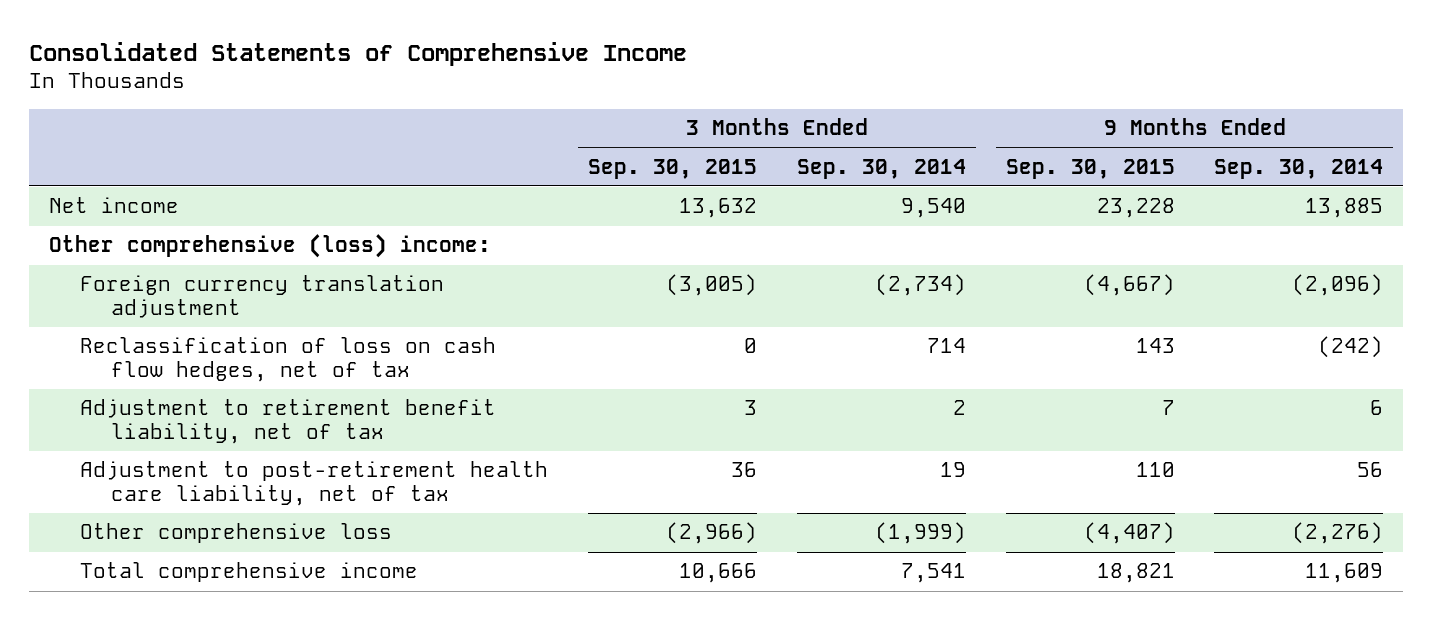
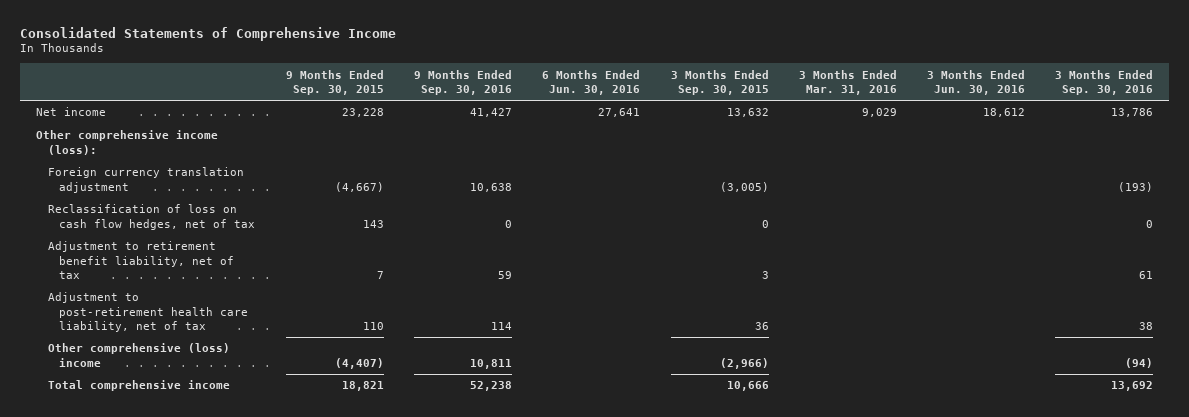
- | 3 Months Ended Sep. 30, 2015 | 3 Months Ended Sep. 30, 2014 | 9 Months Ended Sep. 30, 2015 | 9 Months Ended Sep. 30, 2014
+ | 9 Months Ended Sep. 30, 2015 | 9 Months Ended Sep. 30, 2016 | 6 Months Ended Jun. 30, 2016 | 3 Months Ended Sep. 30, 2015 | 3 Months Ended Mar. 31, 2016 | 3 Months Ended Jun. 30, 2016 | 3 Months Ended Sep. 30, 2016
- Other comprehensive (loss) income:
+ Other comprehensive income (loss):
- Other comprehensive loss | (2,966) | (1,999) | (4,407) | (2,276)
+ Other comprehensive (loss) income | (4,407) | 10,811 | | (2,966) | | | (94)

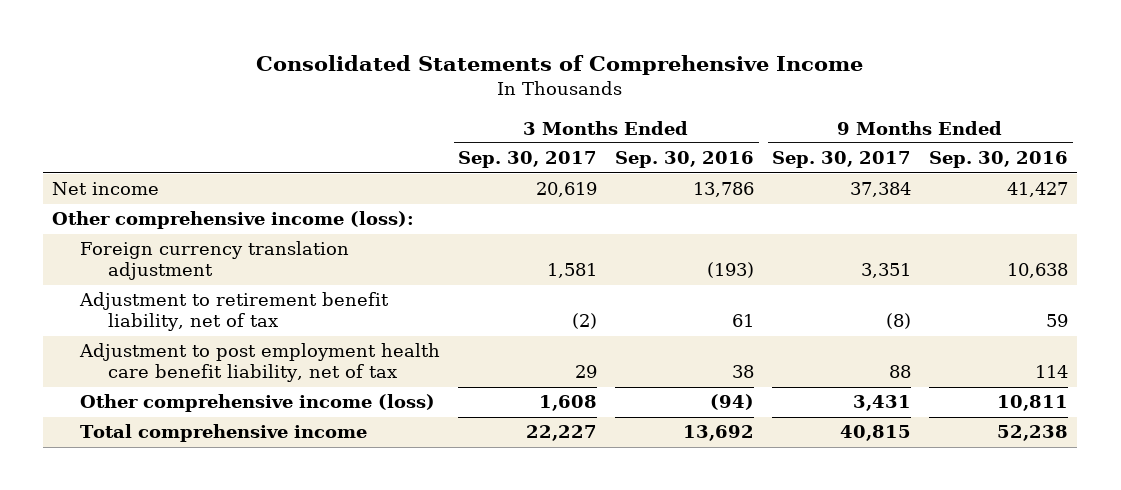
- | 9 Months Ended Sep. 30, 2015 | 9 Months Ended Sep. 30, 2016 | 6 Months Ended Jun. 30, 2016 | 3 Months Ended Sep. 30, 2015 | 3 Months Ended Mar. 31, 2016 | 3 Months Ended Jun. 30, 2016 | 3 Months Ended Sep. 30, 2016
+ | 3 Months Ended Sep. 30, 2017 | 3 Months Ended Sep. 30, 2016 | 9 Months Ended Sep. 30, 2017 | 9 Months Ended Sep. 30, 2016
- Reclassification of loss on cash flow hedges, net of tax | 143 | 0 | | 0 | | | 0
- Adjustment to post-retirement health care liability, net of tax | 110 | 114 | | 36 | | | 38
- Other comprehensive (loss) income | (4,407) | 10,811 | | (2,966) | | | (94)
+ Adjustment to post employment health care benefit liability, net of tax | 29 | 38 | 88 | 114
+ Other comprehensive income (loss) | 1,608 | (94) | 3,431 | 10,811

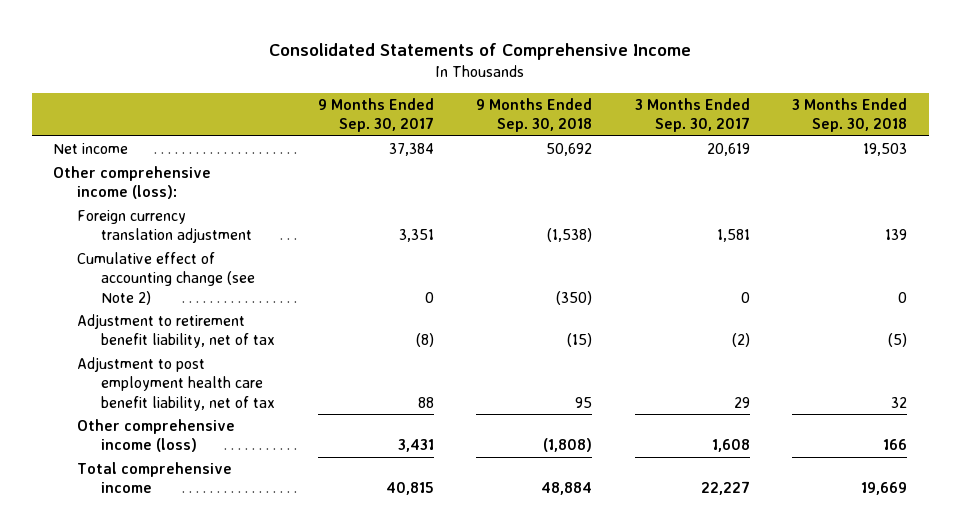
- | 3 Months Ended Sep. 30, 2017 | 3 Months Ended Sep. 30, 2016 | 9 Months Ended Sep. 30, 2017 | 9 Months Ended Sep. 30, 2016
+ | 9 Months Ended Sep. 30, 2017 | 9 Months Ended Sep. 30, 2018 | 3 Months Ended Sep. 30, 2017 | 3 Months Ended Sep. 30, 2018
+ Cumulative effect of accounting change (see Note 2) | 0 | (350) | 0 | 0

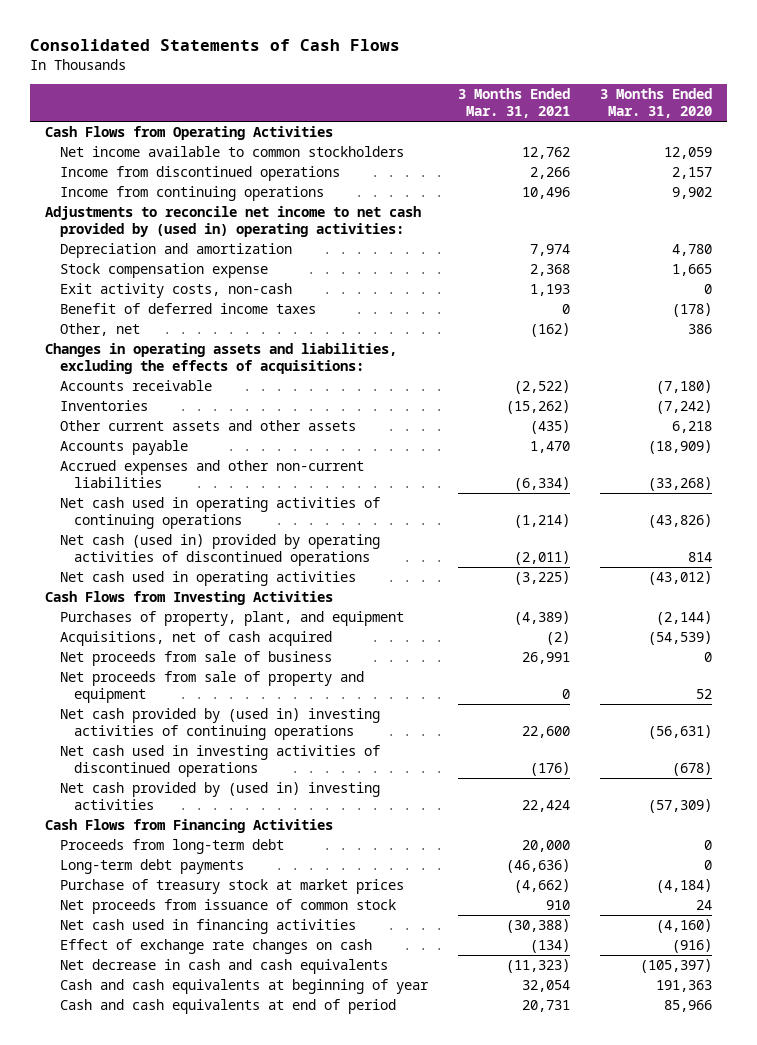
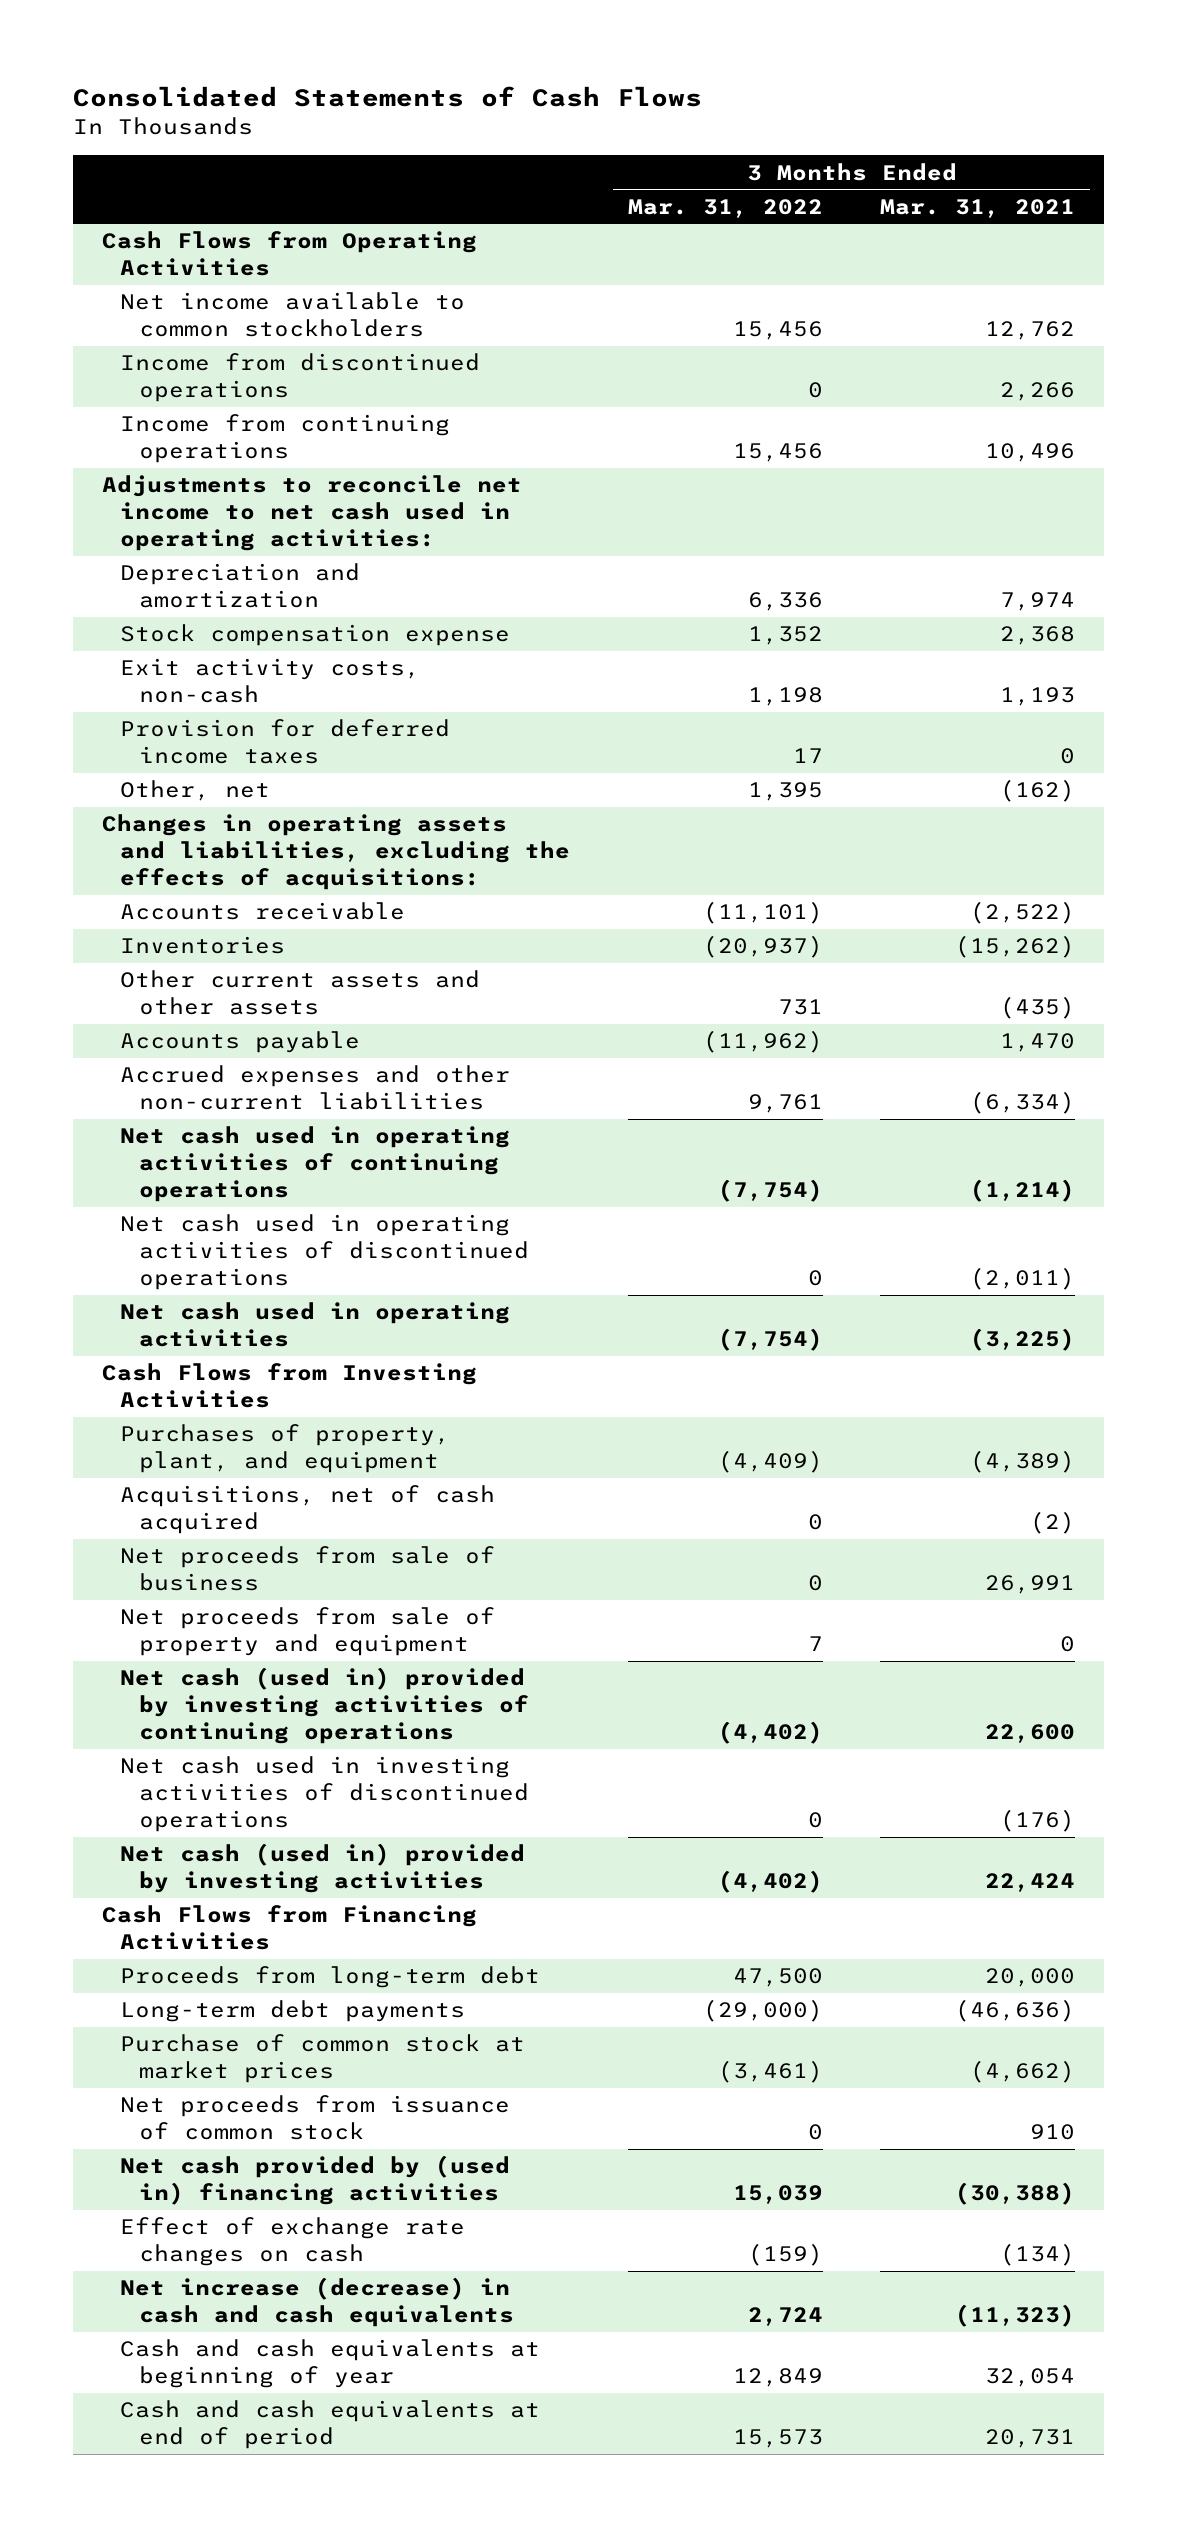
- | 3 Months Ended Mar. 31, 2021 | 3 Months Ended Mar. 31, 2020
+ | 3 Months Ended Mar. 31, 2022 | 3 Months Ended Mar. 31, 2021
- Adjustments to reconcile net income to net cash provided by (used in) operating activities:
+ Adjustments to reconcile net income to net cash used in operating activities:
- Benefit of deferred income taxes | 0 | (178)
+ Provision for deferred income taxes | 17 | 0
- Net cash (used in) provided by operating activities of discontinued operations | (2,011) | 814
+ Net cash used in operating activities of discontinued operations | 0 | (2,011)
- Net cash provided by (used in) investing activities of continuing operations | 22,600 | (56,631)
+ Net cash (used in) provided by investing activities of continuing operations | (4,402) | 22,600
- Net cash provided by (used in) investing activities | 22,424 | (57,309)
+ Net cash (used in) provided by investing activities | (4,402) | 22,424
- Purchase of treasury stock at market prices | (4,662) | (4,184)
+ Purchase of common stock at market prices | (3,461) | (4,662)
- Net cash used in financing activities | (30,388) | (4,160)
+ Net cash provided by (used in) financing activities | 15,039 | (30,388)
- Net decrease in cash and cash equivalents | (11,323) | (105,397)
+ Net increase (decrease) in cash and cash equivalents | 2,724 | (11,323)

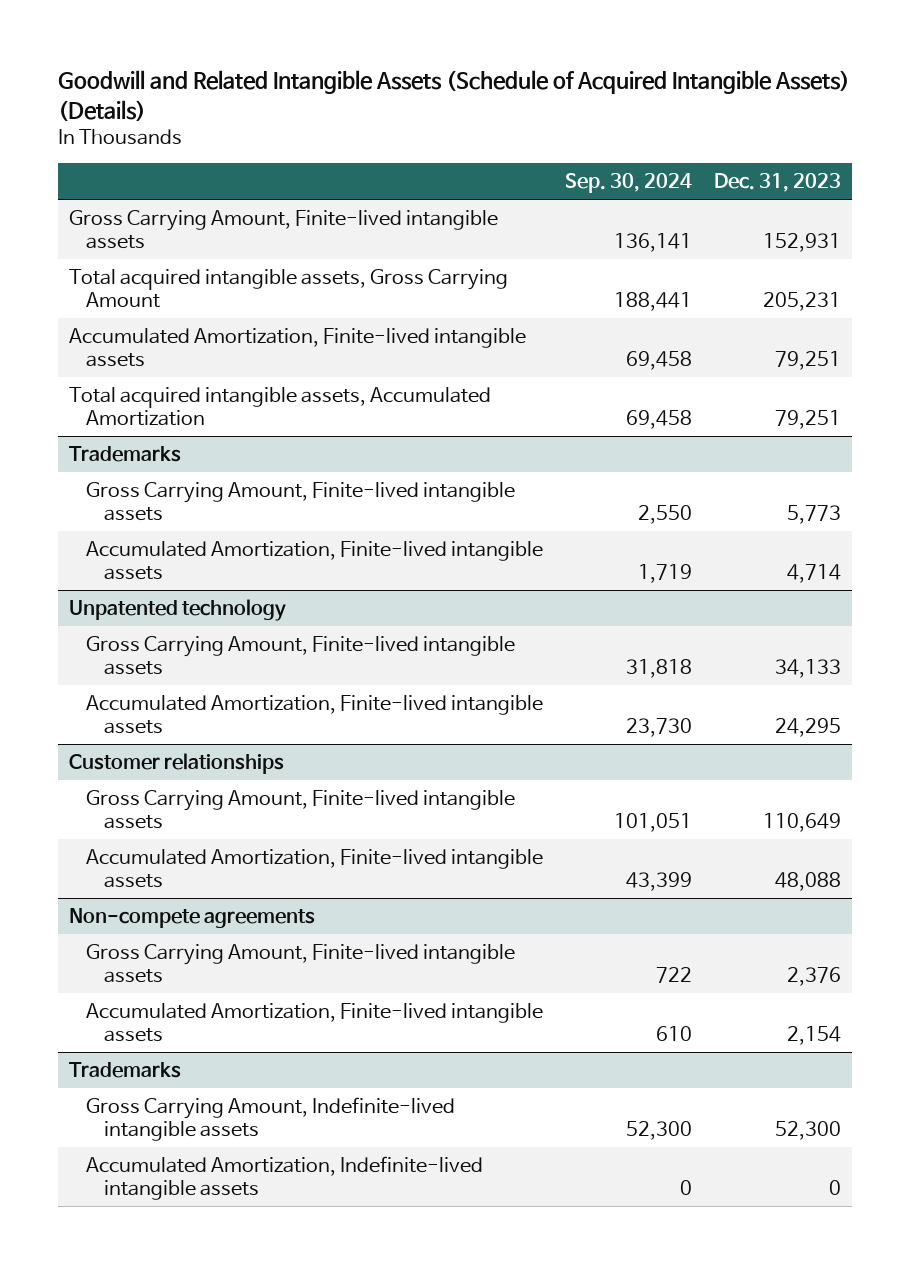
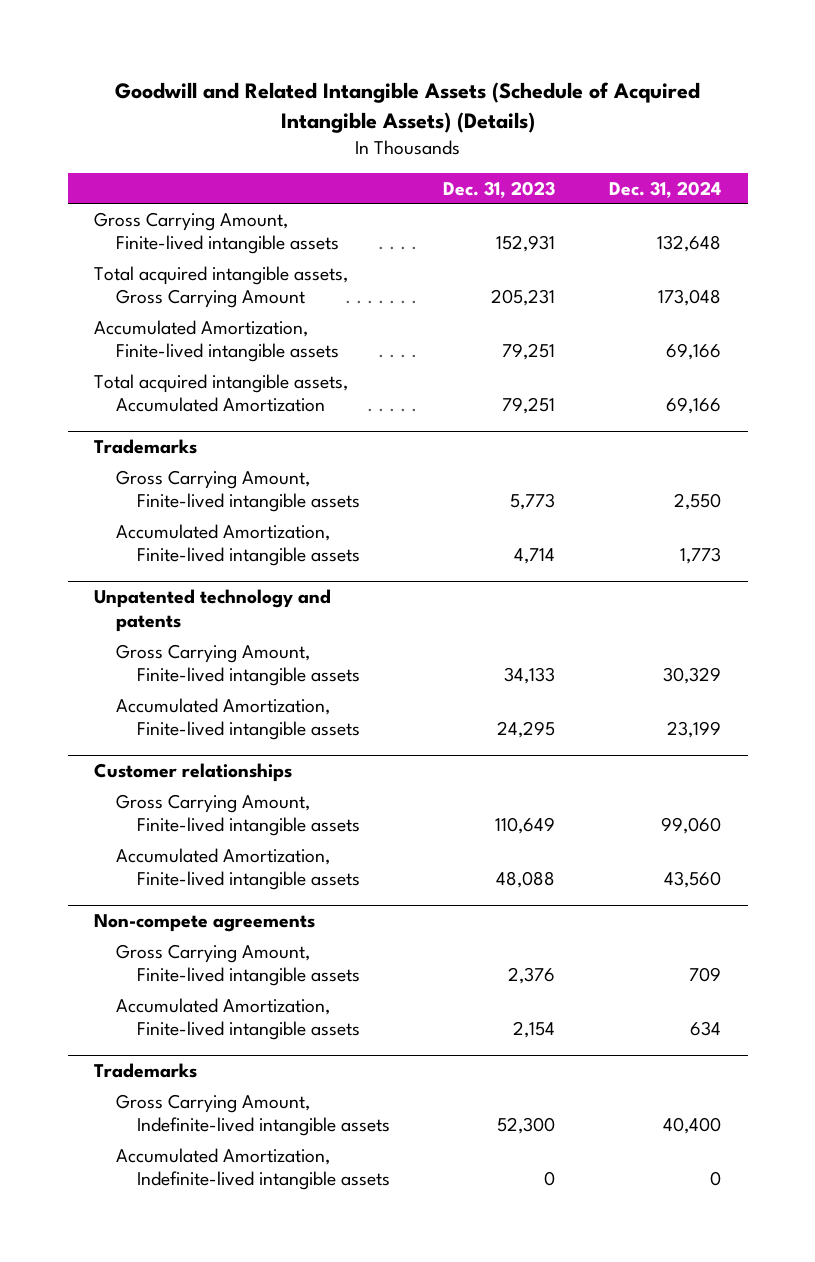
- | Sep. 30, 2024 | Dec. 31, 2023
+ | Dec. 31, 2023 | Dec. 31, 2024
- Unpatented technology
+ Unpatented technology and patents

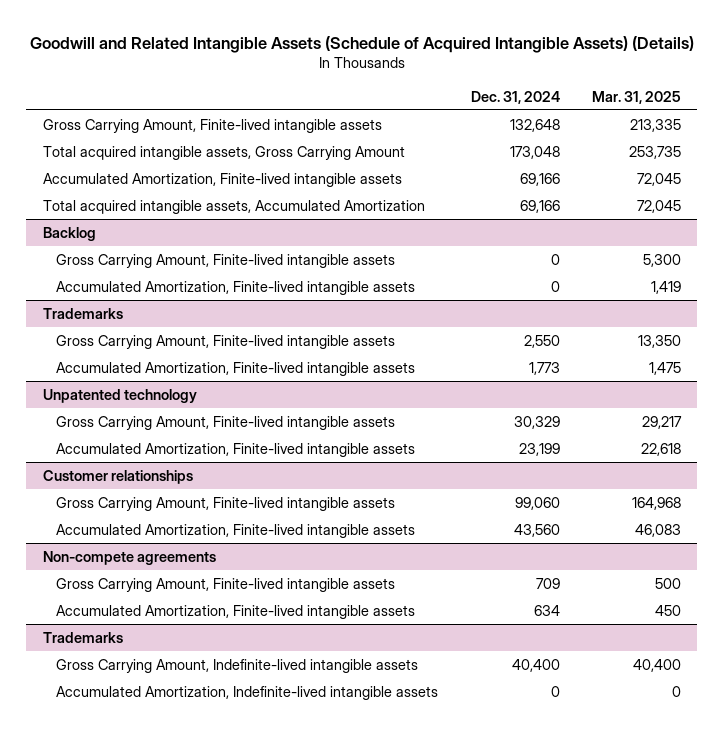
- | Dec. 31, 2023 | Dec. 31, 2024
+ | Dec. 31, 2024 | Mar. 31, 2025
+ Backlog
+ Gross Carrying Amount, Finite-lived intangible assets | 0 | 5,300
+ Accumulated Amortization, Finite-lived intangible assets | 0 | 1,419
- Unpatented technology and patents
+ Unpatented technology

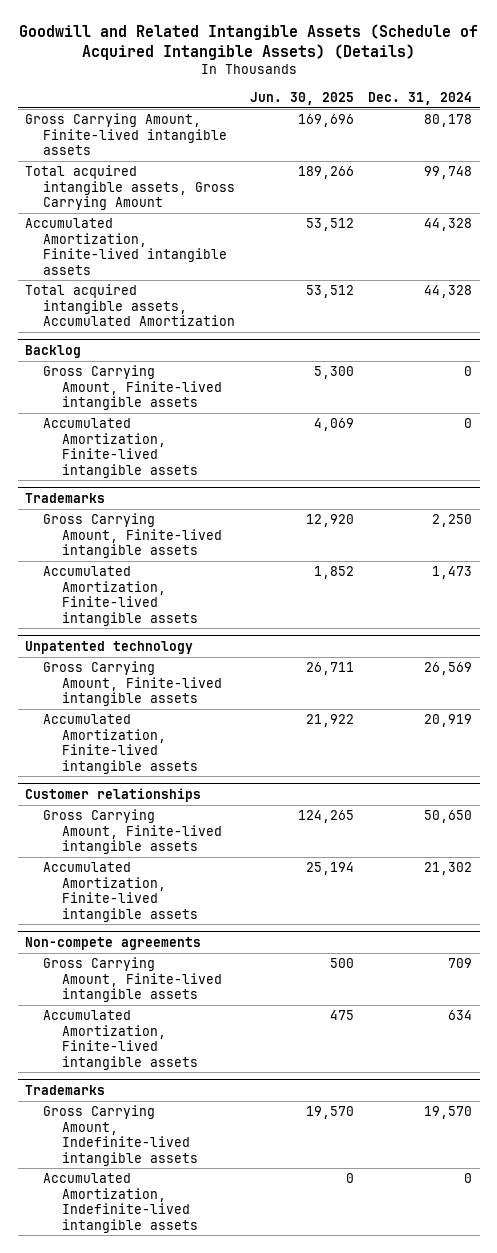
- | Dec. 31, 2024 | Mar. 31, 2025
+ | Jun. 30, 2025 | Dec. 31, 2024
- Gross Carrying Amount, Finite-lived intangible assets | 132,648 | 213,335
- Total acquired intangible assets, Gross Carrying Amount | 173,048 | 253,735
- Accumulated Amortization, Finite-lived intangible assets | 69,166 | 72,045
- Total acquired intangible assets, Accumulated Amortization | 69,166 | 72,045
+ Gross Carrying Amount, Finite-lived intangible assets | 169,696 | 80,178
+ Total acquired intangible assets, Gross Carrying Amount | 189,266 | 99,748
+ Accumulated Amortization, Finite-lived intangible assets | 53,512 | 44,328
+ Total acquired intangible assets, Accumulated Amortization | 53,512 | 44,328
@ Trademarks
- Gross Carrying Amount, Finite-lived intangible assets | 2,550 | 13,350
- Accumulated Amortization, Finite-lived intangible assets | 1,773 | 1,475
+ Gross Carrying Amount, Finite-lived intangible assets | 12,920 | 2,250
+ Accumulated Amortization, Finite-lived intangible assets | 1,852 | 1,473
@ Unpatented technology
- Gross Carrying Amount, Finite-lived intangible assets | 30,329 | 29,217
- Accumulated Amortization, Finite-lived intangible assets | 23,199 | 22,618
+ Gross Carrying Amount, Finite-lived intangible assets | 26,711 | 26,569
+ Accumulated Amortization, Finite-lived intangible assets | 21,922 | 20,919
@ Customer relationships
- Gross Carrying Amount, Finite-lived intangible assets | 99,060 | 164,968
- Accumulated Amortization, Finite-lived intangible assets | 43,560 | 46,083
+ Gross Carrying Amount, Finite-lived intangible assets | 124,265 | 50,650
+ Accumulated Amortization, Finite-lived intangible assets | 25,194 | 21,302
@ Trademarks
- Gross Carrying Amount, Indefinite-lived intangible assets | 40,400 | 40,400
+ Gross Carrying Amount, Indefinite-lived intangible assets | 19,570 | 19,570

